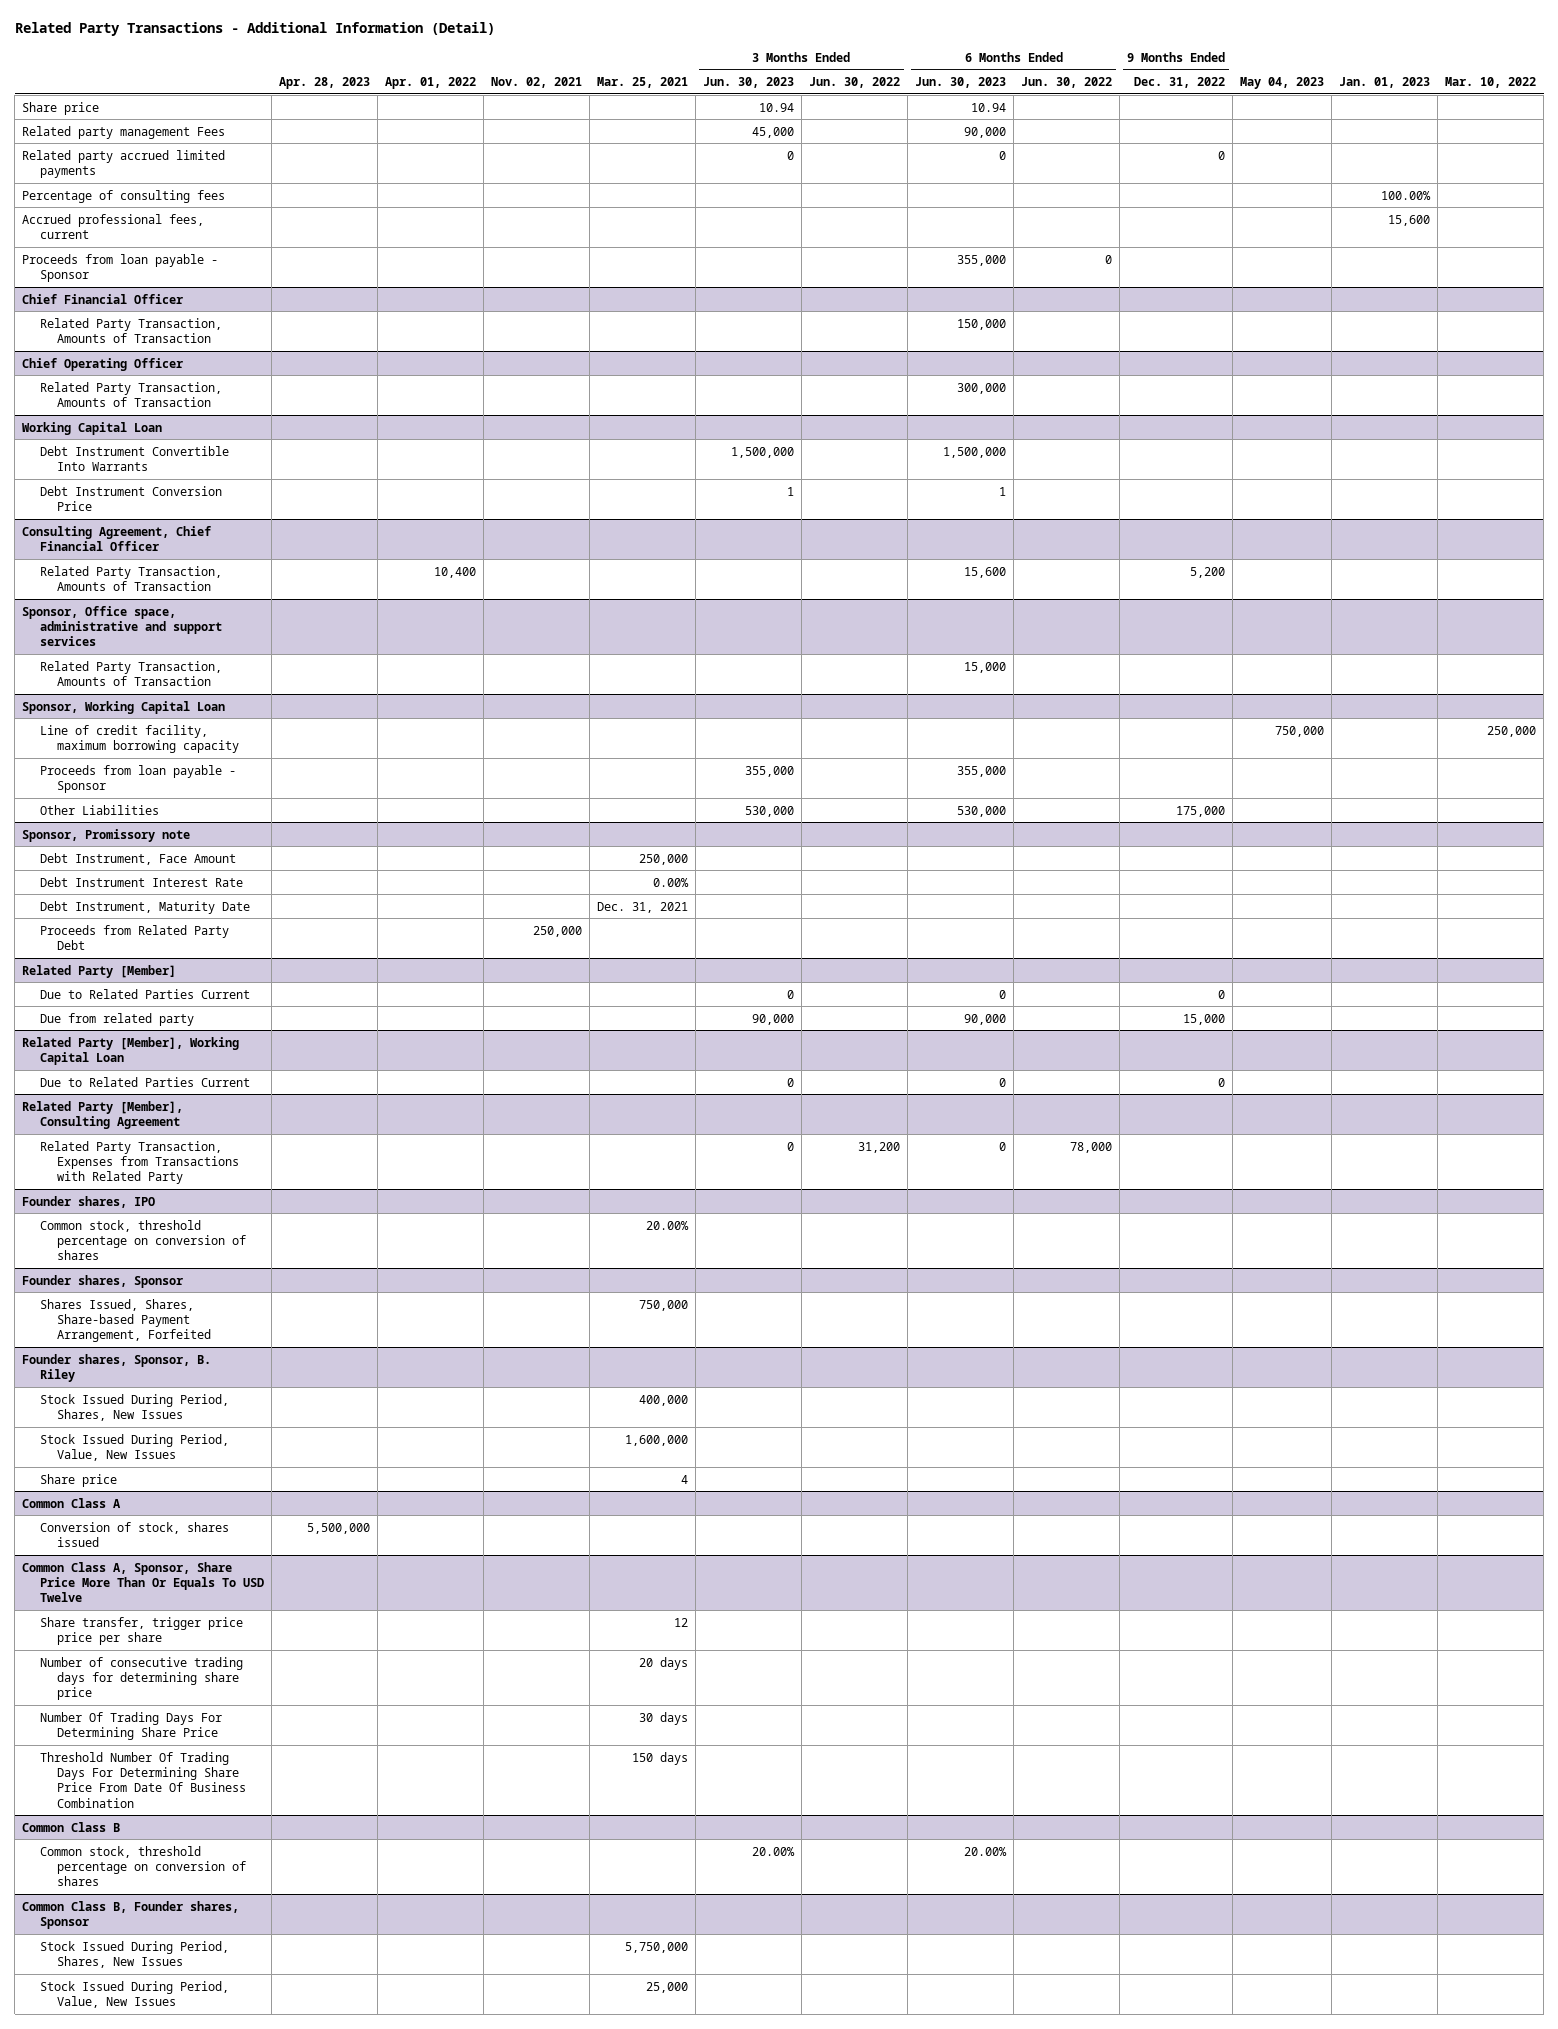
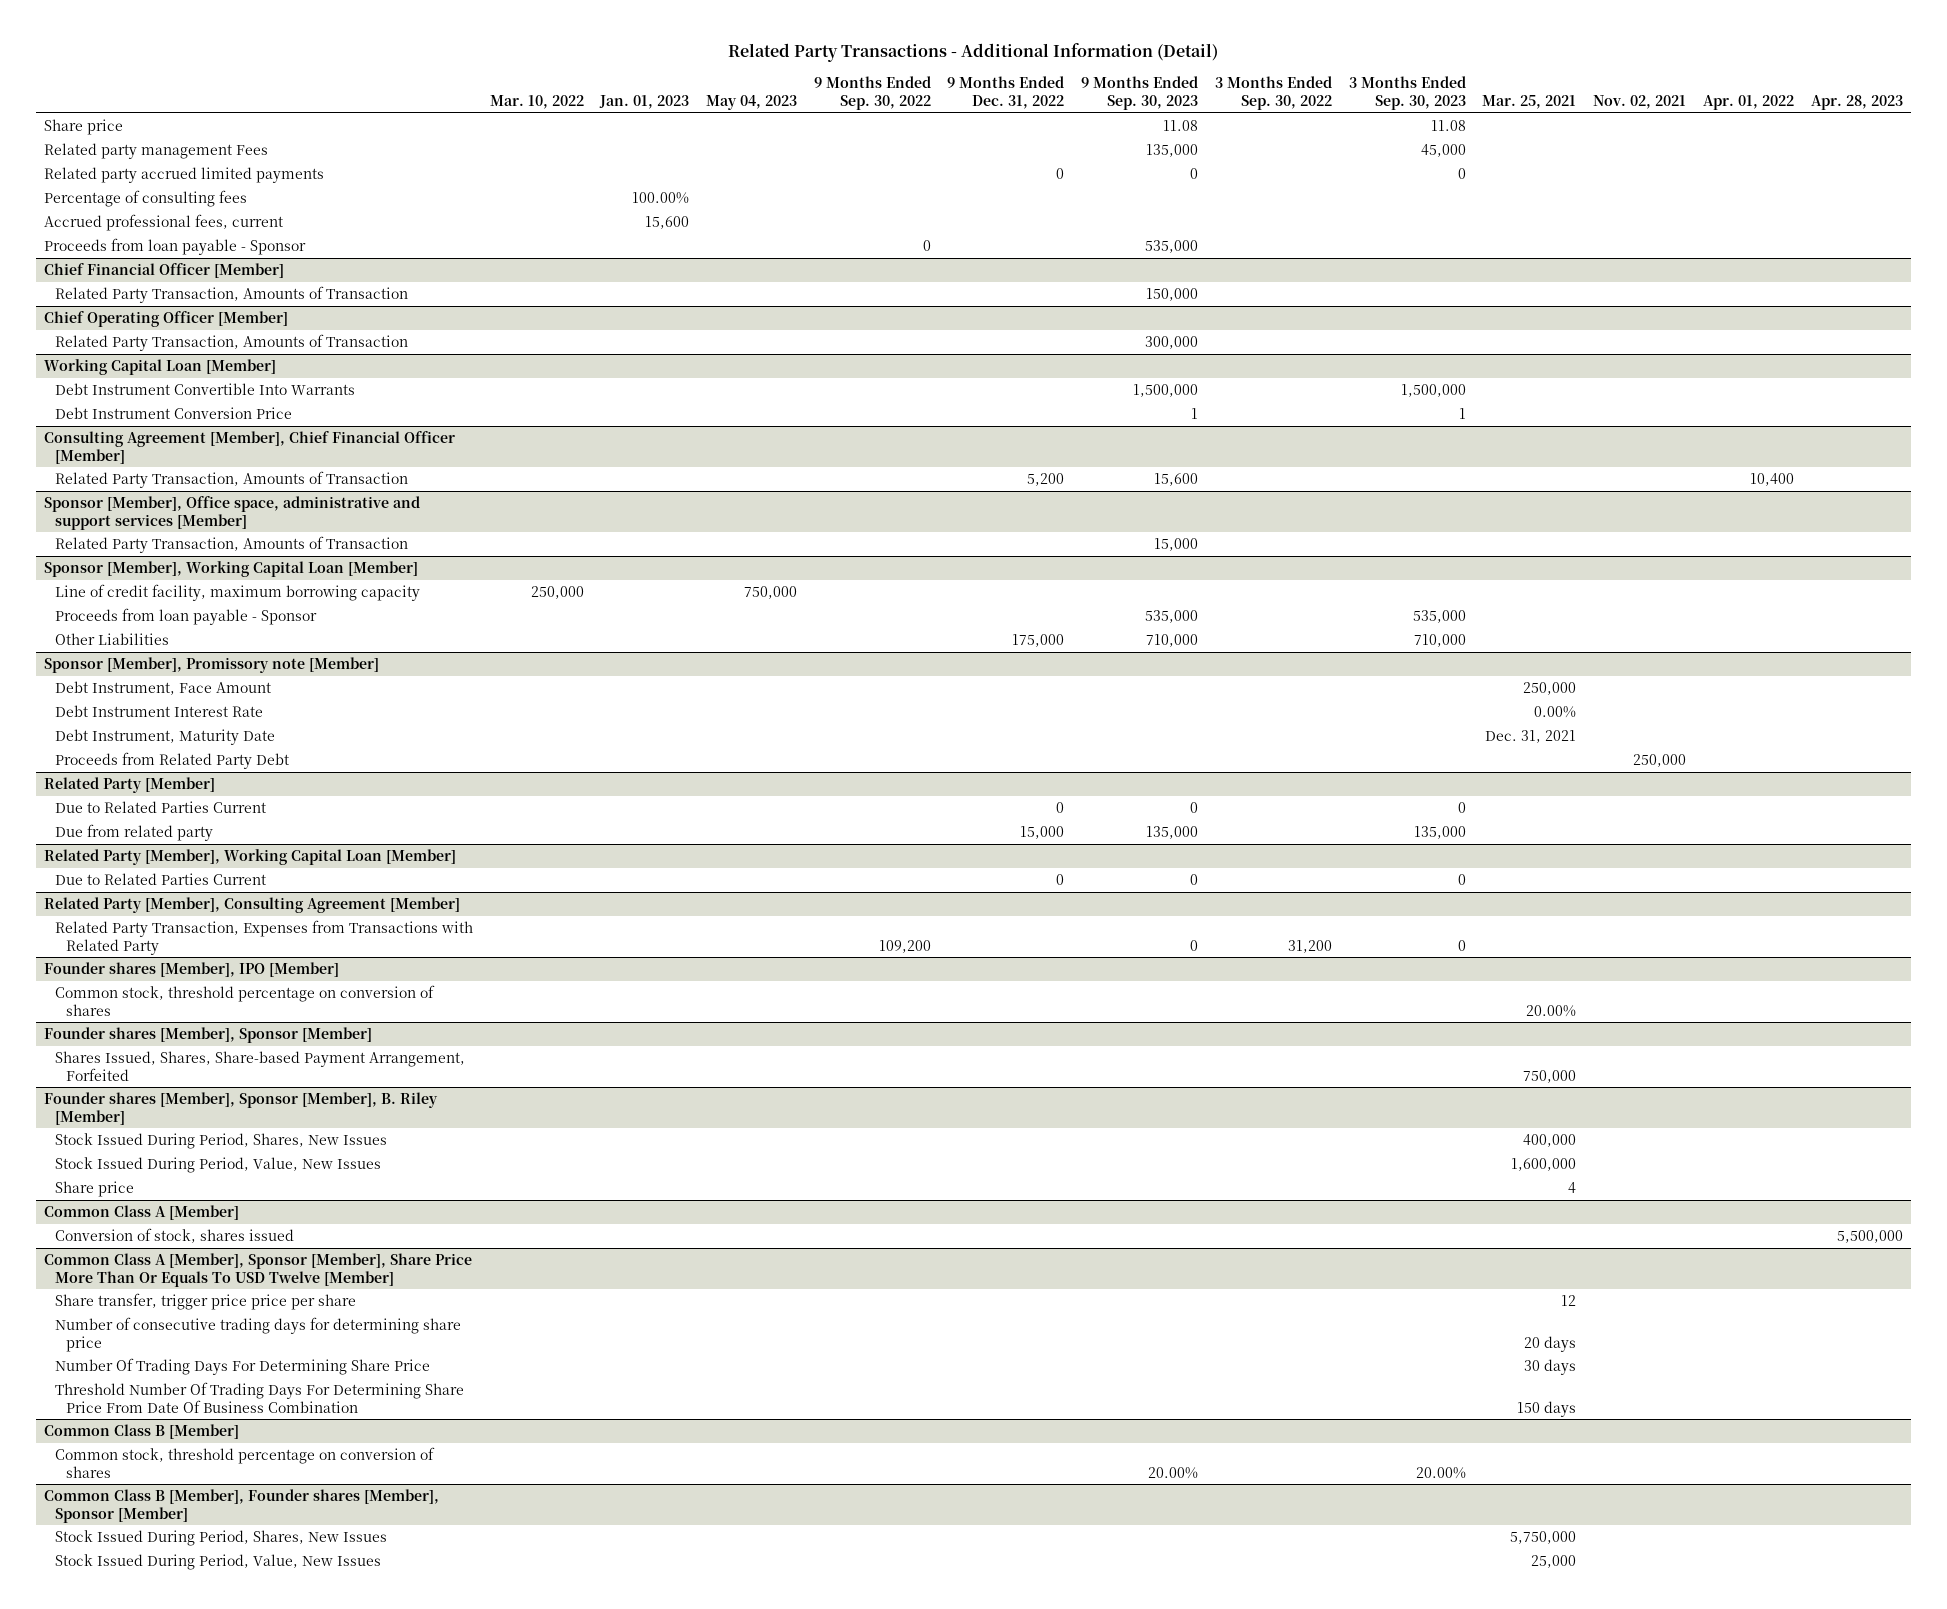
- | Apr. 28, 2023 | Apr. 01, 2022 | Nov. 02, 2021 | Mar. 25, 2021 | 3 Months Ended Jun. 30, 2023 | 3 Months Ended Jun. 30, 2022 | 6 Months Ended Jun. 30, 2023 | 6 Months Ended Jun. 30, 2022 | 9 Months Ended Dec. 31, 2022 | May 04, 2023 | Jan. 01, 2023 | Mar. 10, 2022
+ | Mar. 10, 2022 | Jan. 01, 2023 | May 04, 2023 | 9 Months Ended Sep. 30, 2022 | 9 Months Ended Dec. 31, 2022 | 9 Months Ended Sep. 30, 2023 | 3 Months Ended Sep. 30, 2022 | 3 Months Ended Sep. 30, 2023 | Mar. 25, 2021 | Nov. 02, 2021 | Apr. 01, 2022 | Apr. 28, 2023
- Chief Financial Officer
+ Chief Financial Officer [Member]
- Chief Operating Officer
+ Chief Operating Officer [Member]
- Working Capital Loan
+ Working Capital Loan [Member]
- Consulting Agreement, Chief Financial Officer
+ Consulting Agreement [Member], Chief Financial Officer [Member]
- Sponsor, Office space, administrative and support services
+ Sponsor [Member], Office space, administrative and support services [Member]
- Sponsor, Working Capital Loan
+ Sponsor [Member], Working Capital Loan [Member]
- Sponsor, Promissory note
+ Sponsor [Member], Promissory note [Member]
- Related Party [Member], Working Capital Loan
+ Related Party [Member], Working Capital Loan [Member]
- Related Party [Member], Consulting Agreement
+ Related Party [Member], Consulting Agreement [Member]
- Founder shares, IPO
+ Founder shares [Member], IPO [Member]
- Founder shares, Sponsor
+ Founder shares [Member], Sponsor [Member]
- Founder shares, Sponsor, B. Riley
+ Founder shares [Member], Sponsor [Member], B. Riley [Member]
- Common Class A
+ Common Class A [Member]
- Common Class A, Sponsor, Share Price More Than Or Equals To USD Twelve
+ Common Class A [Member], Sponsor [Member], Share Price More Than Or Equals To USD Twelve [Member]
- Common Class B
+ Common Class B [Member]
- Common Class B, Founder shares, Sponsor
+ Common Class B [Member], Founder shares [Member], Sponsor [Member]

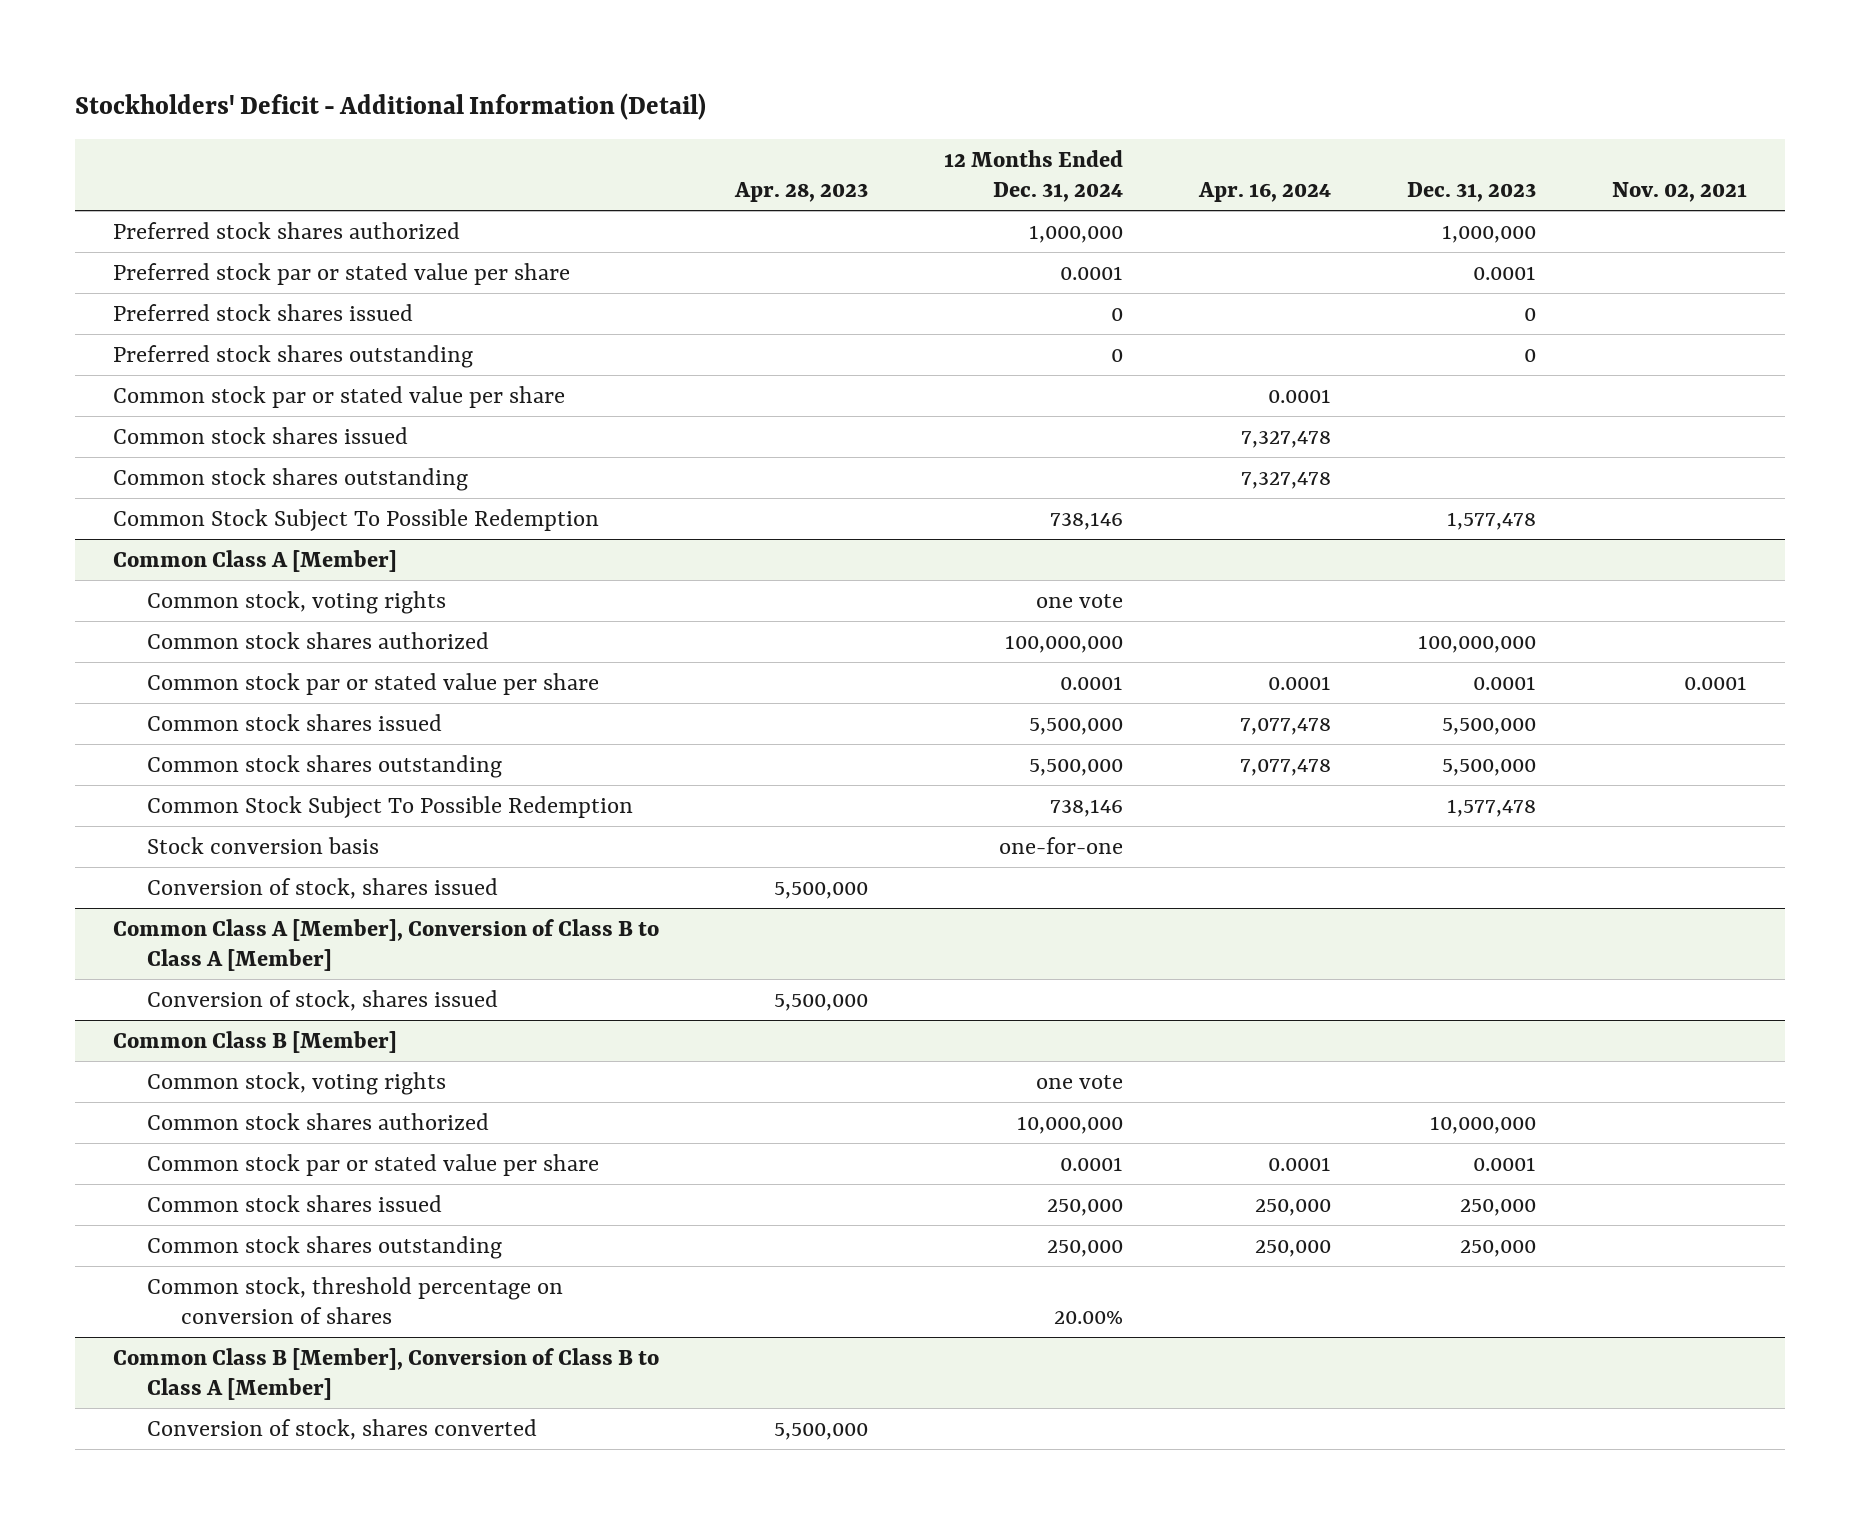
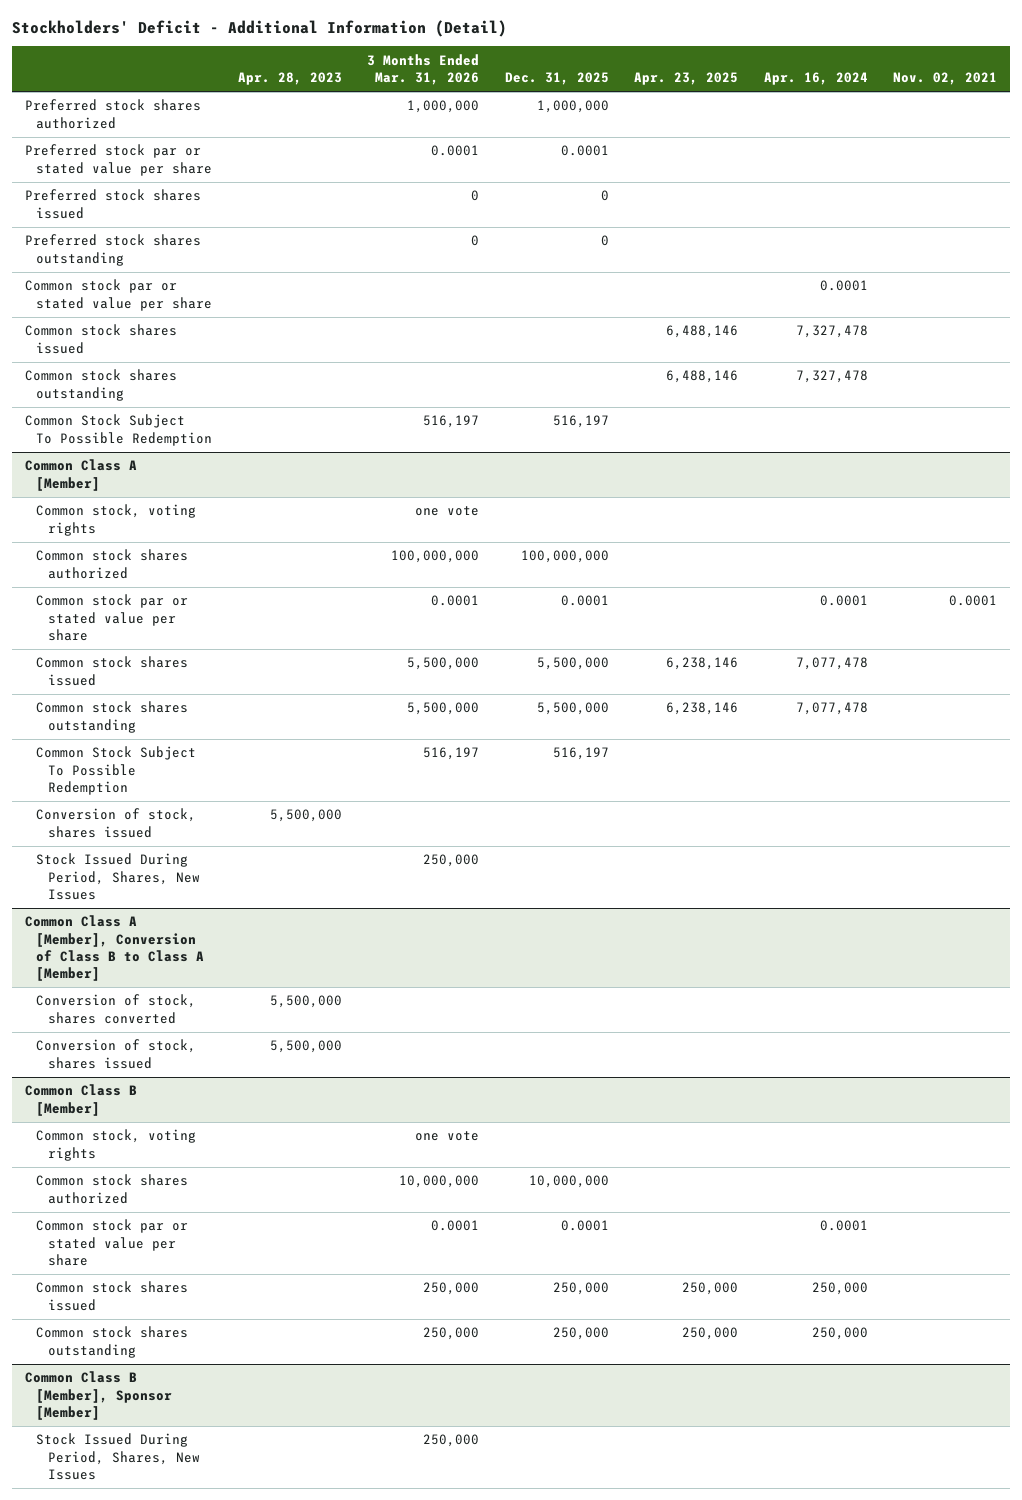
- | Apr. 28, 2023 | 12 Months Ended Dec. 31, 2024 | Apr. 16, 2024 | Dec. 31, 2023 | Nov. 02, 2021
+ | Apr. 28, 2023 | 3 Months Ended Mar. 31, 2026 | Dec. 31, 2025 | Apr. 23, 2025 | Apr. 16, 2024 | Nov. 02, 2021
@ Common Class A [Member]
- Stock conversion basis | | one-for-one | | |
+ Stock Issued During Period, Shares, New Issues | | 250,000 | | | |
@ Common Class A [Member], Conversion of Class B to Class A [Member]
+ Conversion of stock, shares converted | 5,500,000 | | | | |
@ Common Class B [Member]
- Common stock, threshold percentage on conversion of shares | | 20.00% | | |
- Common Class B [Member], Conversion of Class B to Class A [Member]
- Conversion of stock, shares converted | 5,500,000 | | | |
+ Common Class B [Member], Sponsor [Member]
+ Stock Issued During Period, Shares, New Issues | | 250,000 | | | |

